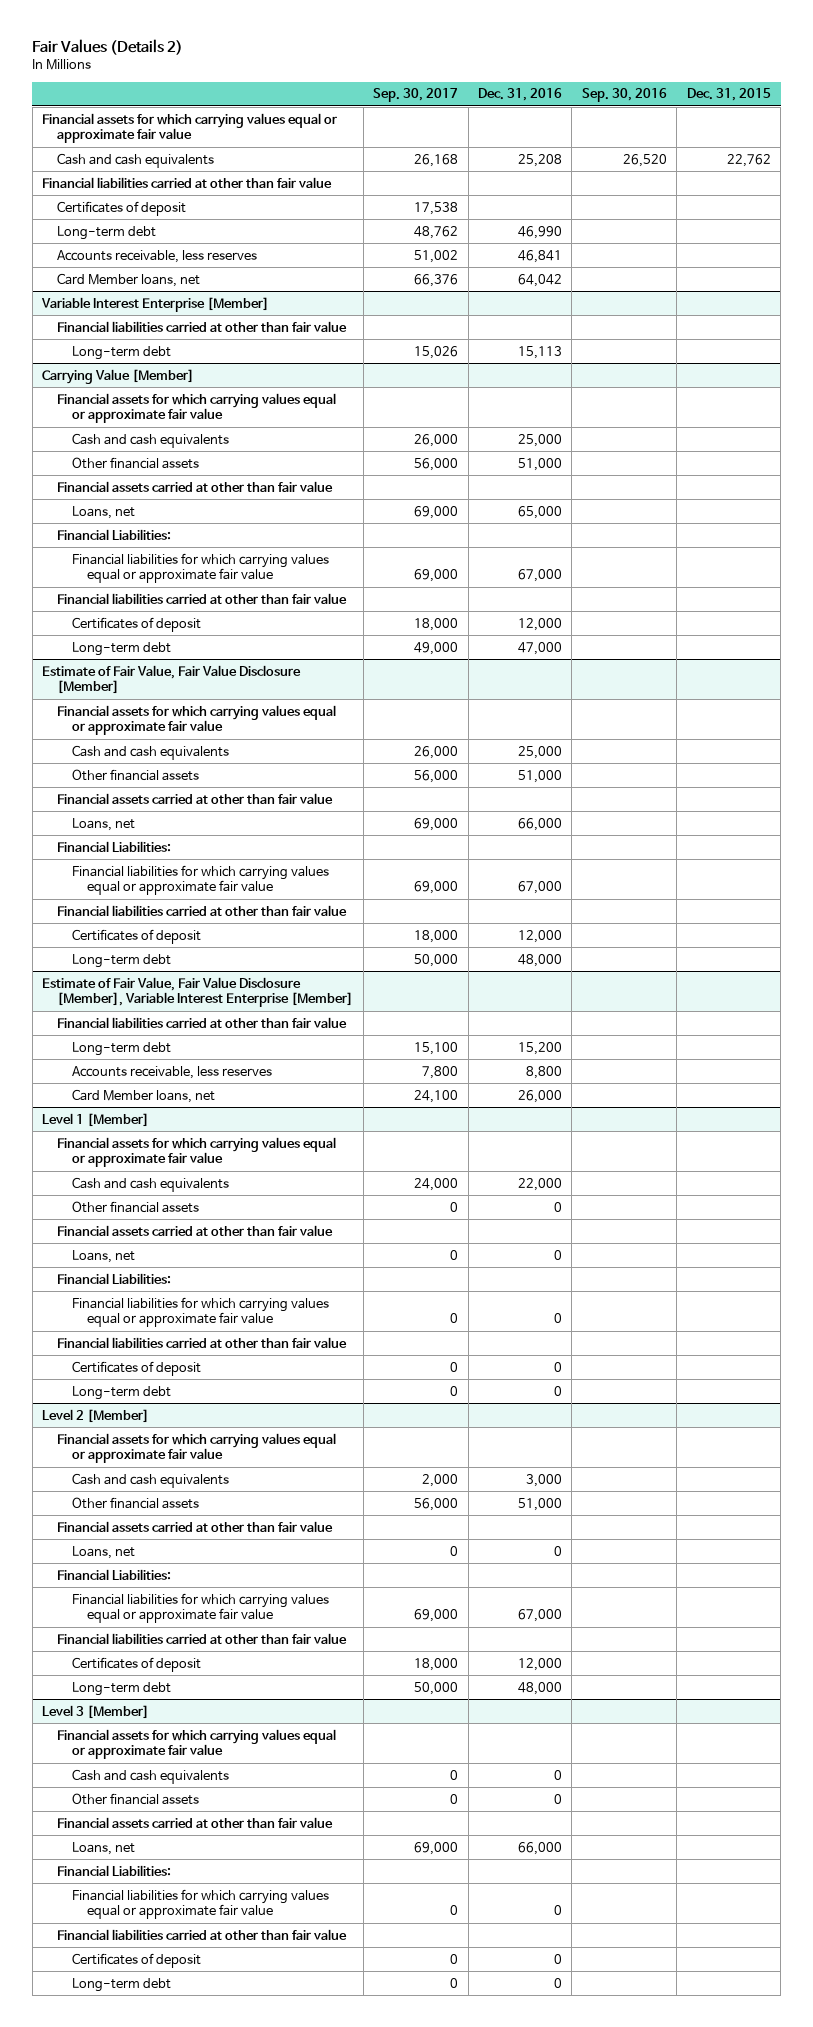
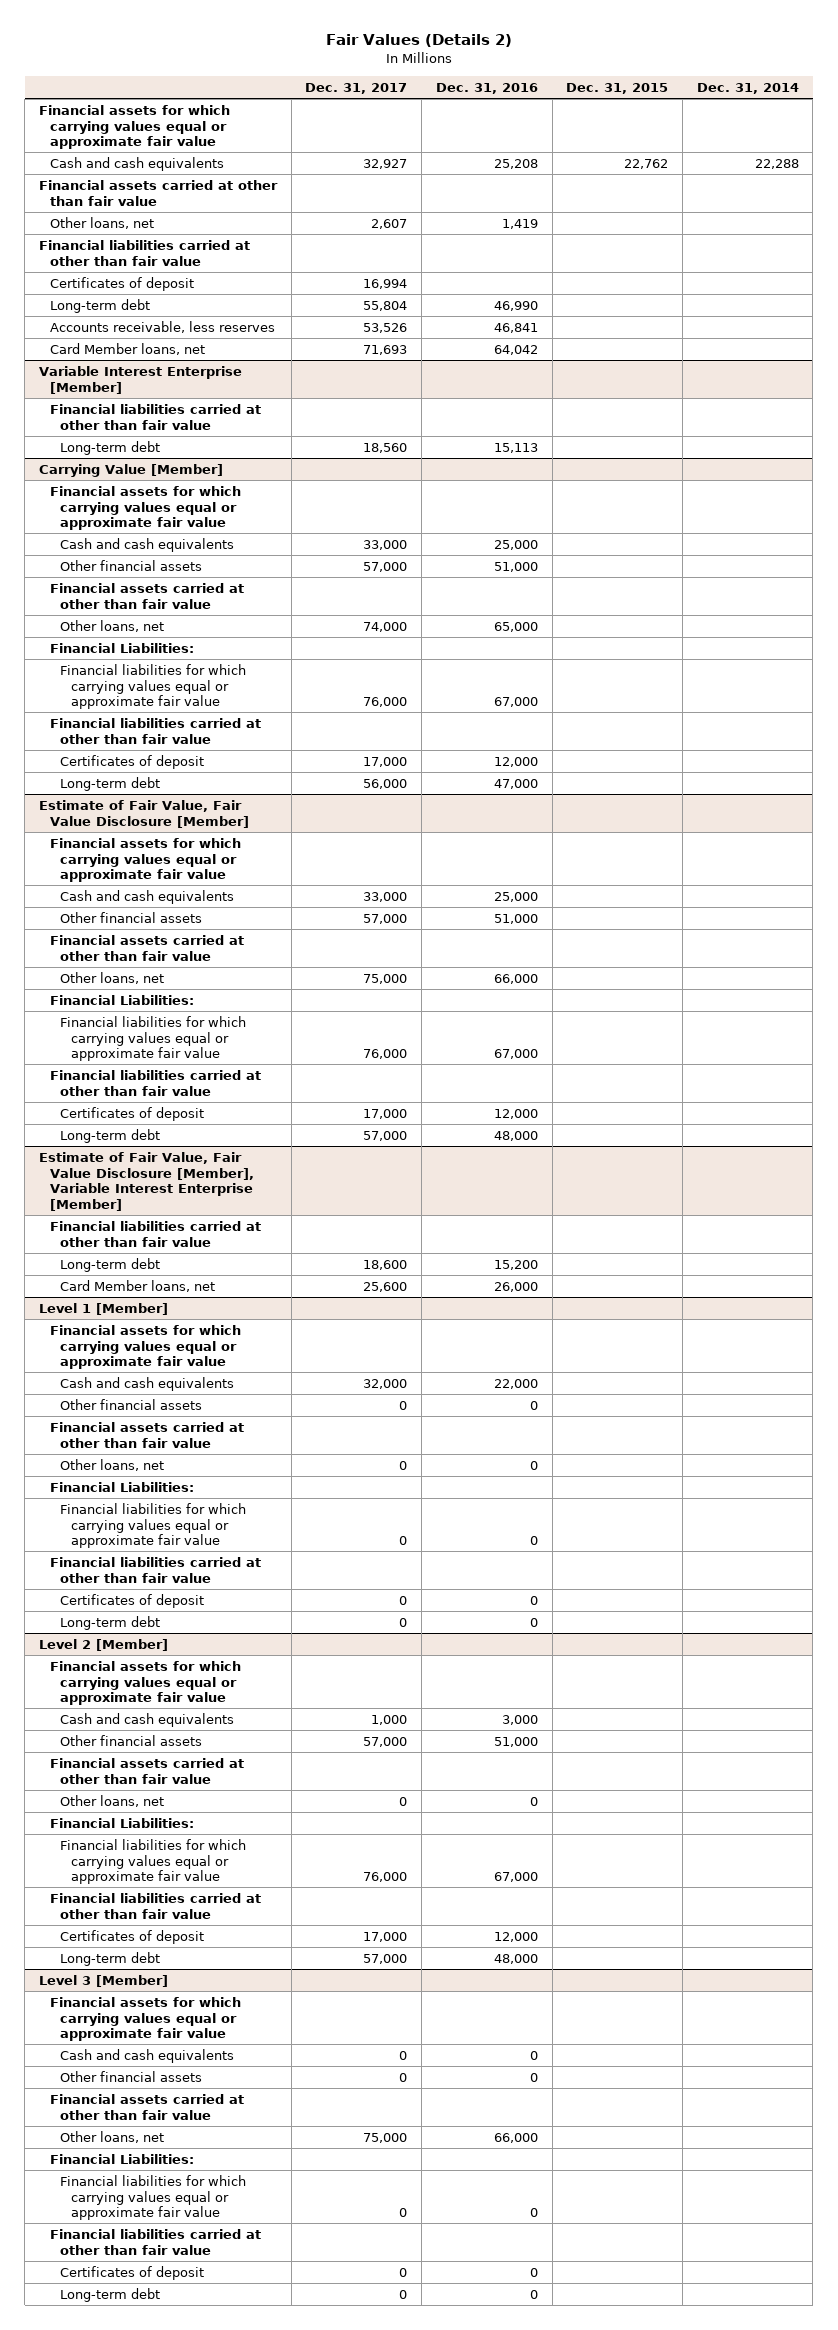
- | Sep. 30, 2017 | Dec. 31, 2016 | Sep. 30, 2016 | Dec. 31, 2015
+ | Dec. 31, 2017 | Dec. 31, 2016 | Dec. 31, 2015 | Dec. 31, 2014
+ Financial assets carried at other than fair value
+ Other loans, net | 2,607 | 1,419 | |
@ Carrying Value [Member]
- Loans, net | 69,000 | 65,000 | |
+ Other loans, net | 74,000 | 65,000 | |
@ Estimate of Fair Value, Fair Value Disclosure [Member]
- Loans, net | 69,000 | 66,000 | |
+ Other loans, net | 75,000 | 66,000 | |
@ Estimate of Fair Value, Fair Value Disclosure [Member], Variable Interest Enterprise [Member]
- Accounts receivable, less reserves | 7,800 | 8,800 | |
@ Level 1 [Member]
- Loans, net | 0 | 0 | |
+ Other loans, net | 0 | 0 | |
@ Level 2 [Member]
- Loans, net | 0 | 0 | |
+ Other loans, net | 0 | 0 | |
@ Level 3 [Member]
- Loans, net | 69,000 | 66,000 | |
+ Other loans, net | 75,000 | 66,000 | |

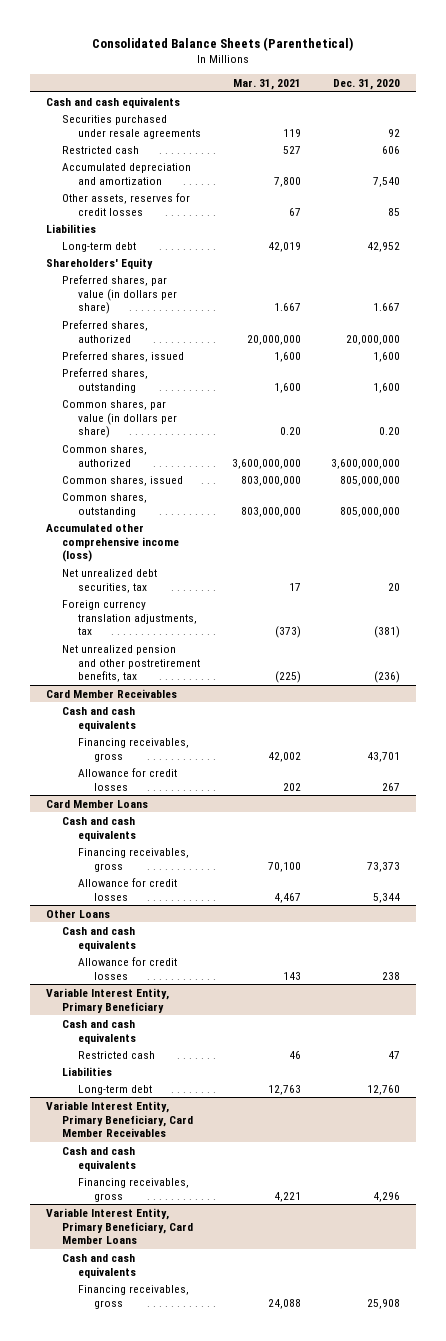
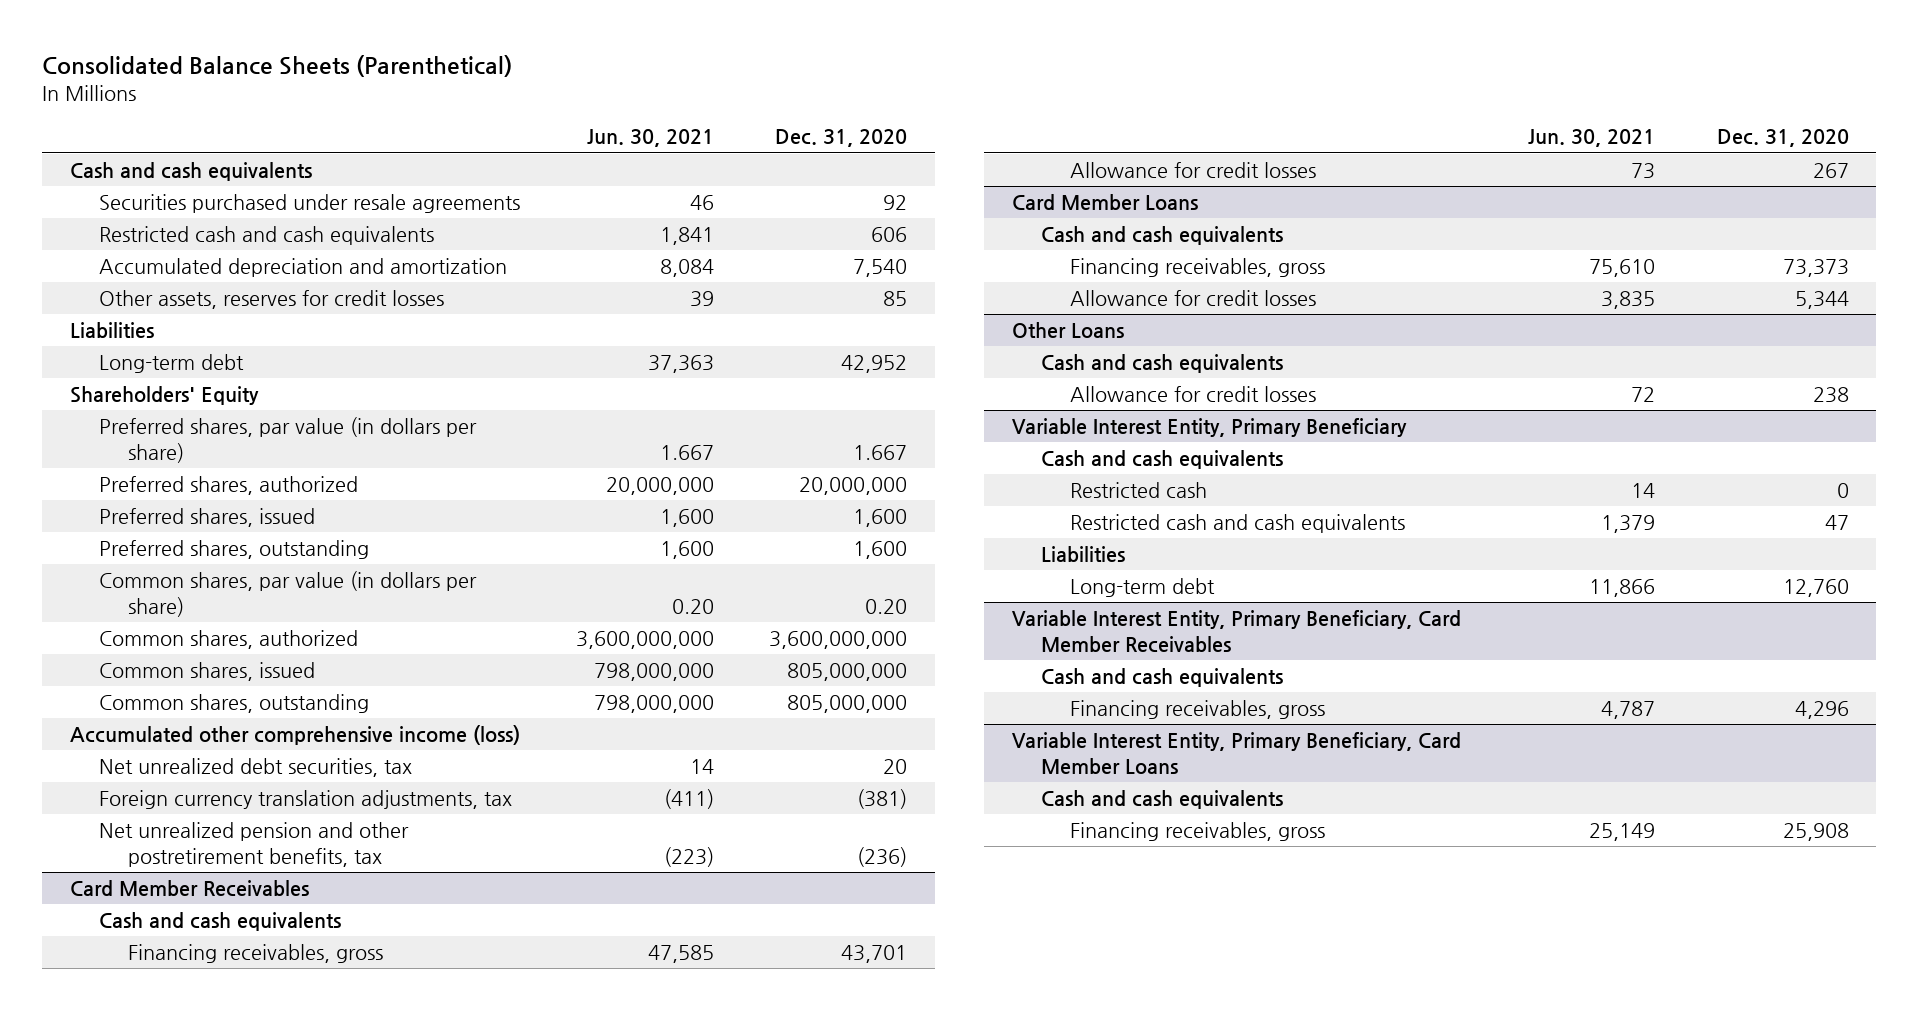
- | Mar. 31, 2021 | Dec. 31, 2020
+ | Jun. 30, 2021 | Dec. 31, 2020
- Restricted cash | 527 | 606
+ Restricted cash and cash equivalents | 1,841 | 606
@ Variable Interest Entity, Primary Beneficiary
- Restricted cash | 46 | 47
+ Restricted cash | 14 | 0
+ Restricted cash and cash equivalents | 1,379 | 47

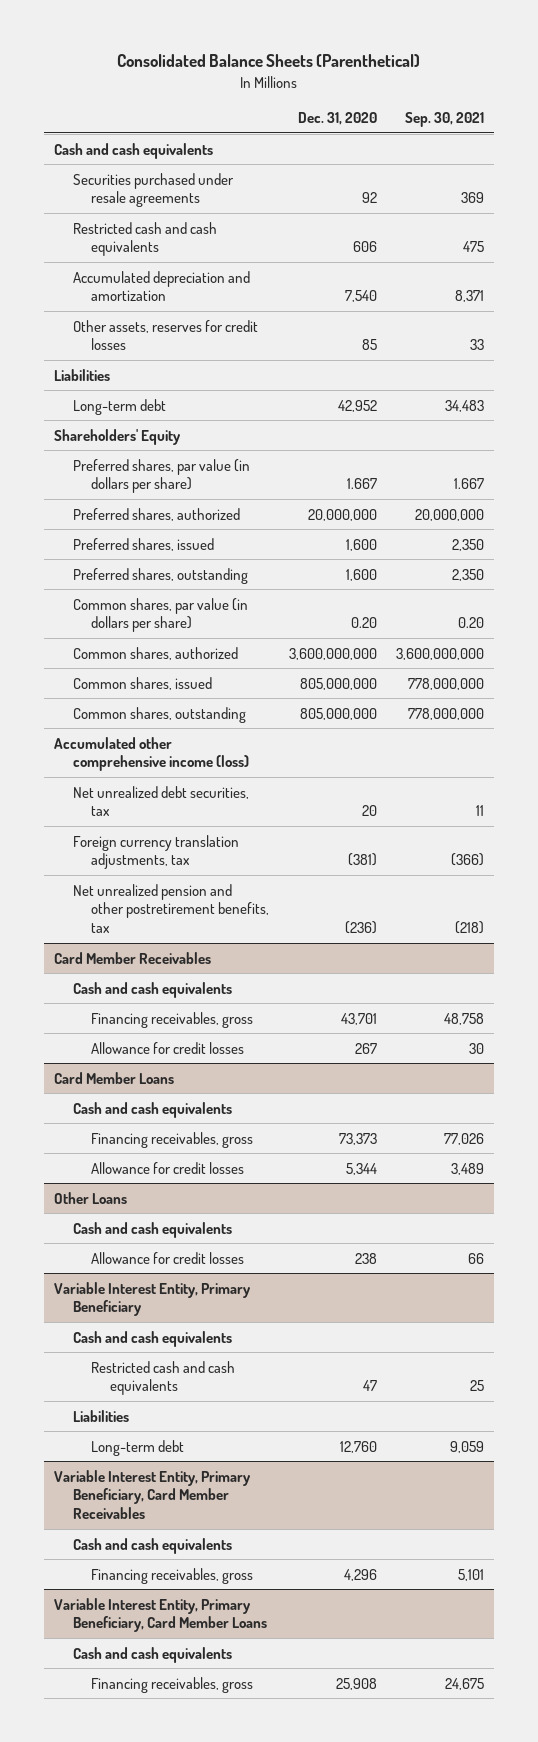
- | Jun. 30, 2021 | Dec. 31, 2020
+ | Dec. 31, 2020 | Sep. 30, 2021
@ Variable Interest Entity, Primary Beneficiary
- Restricted cash | 14 | 0

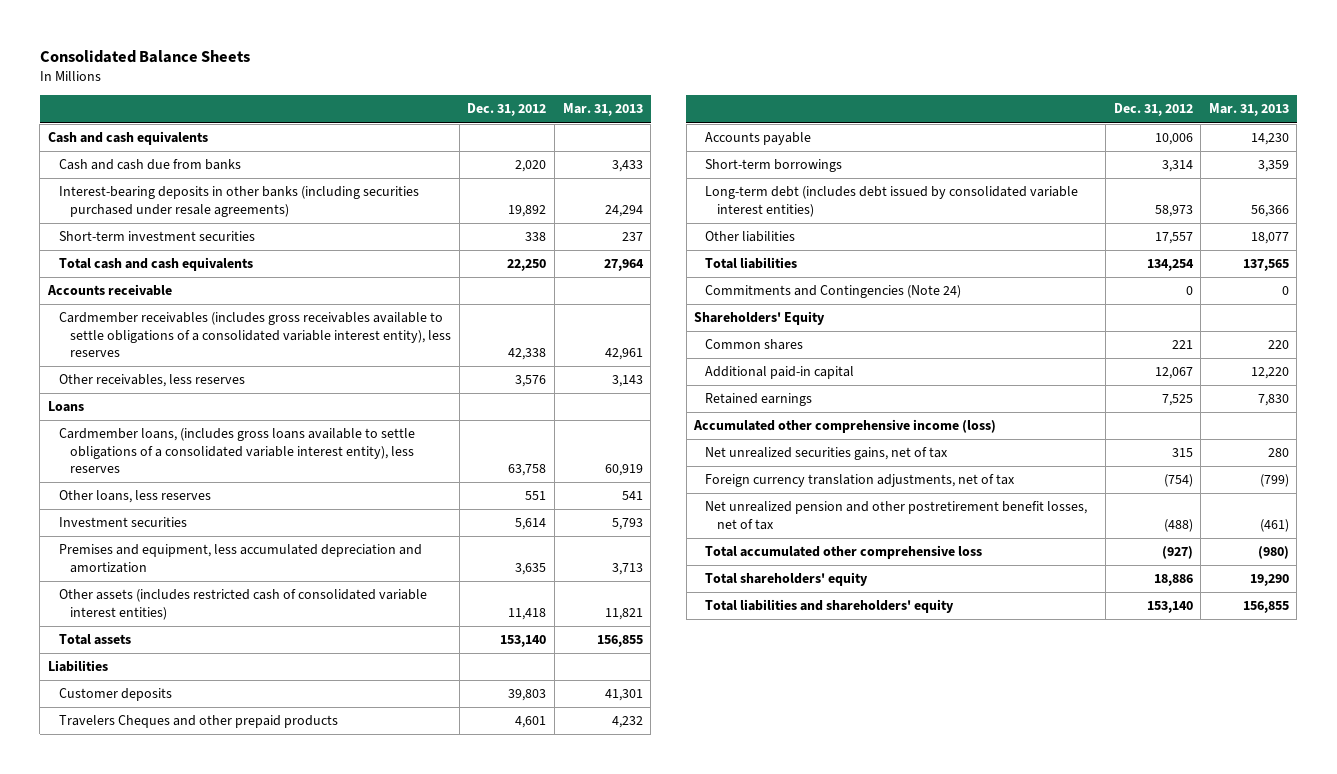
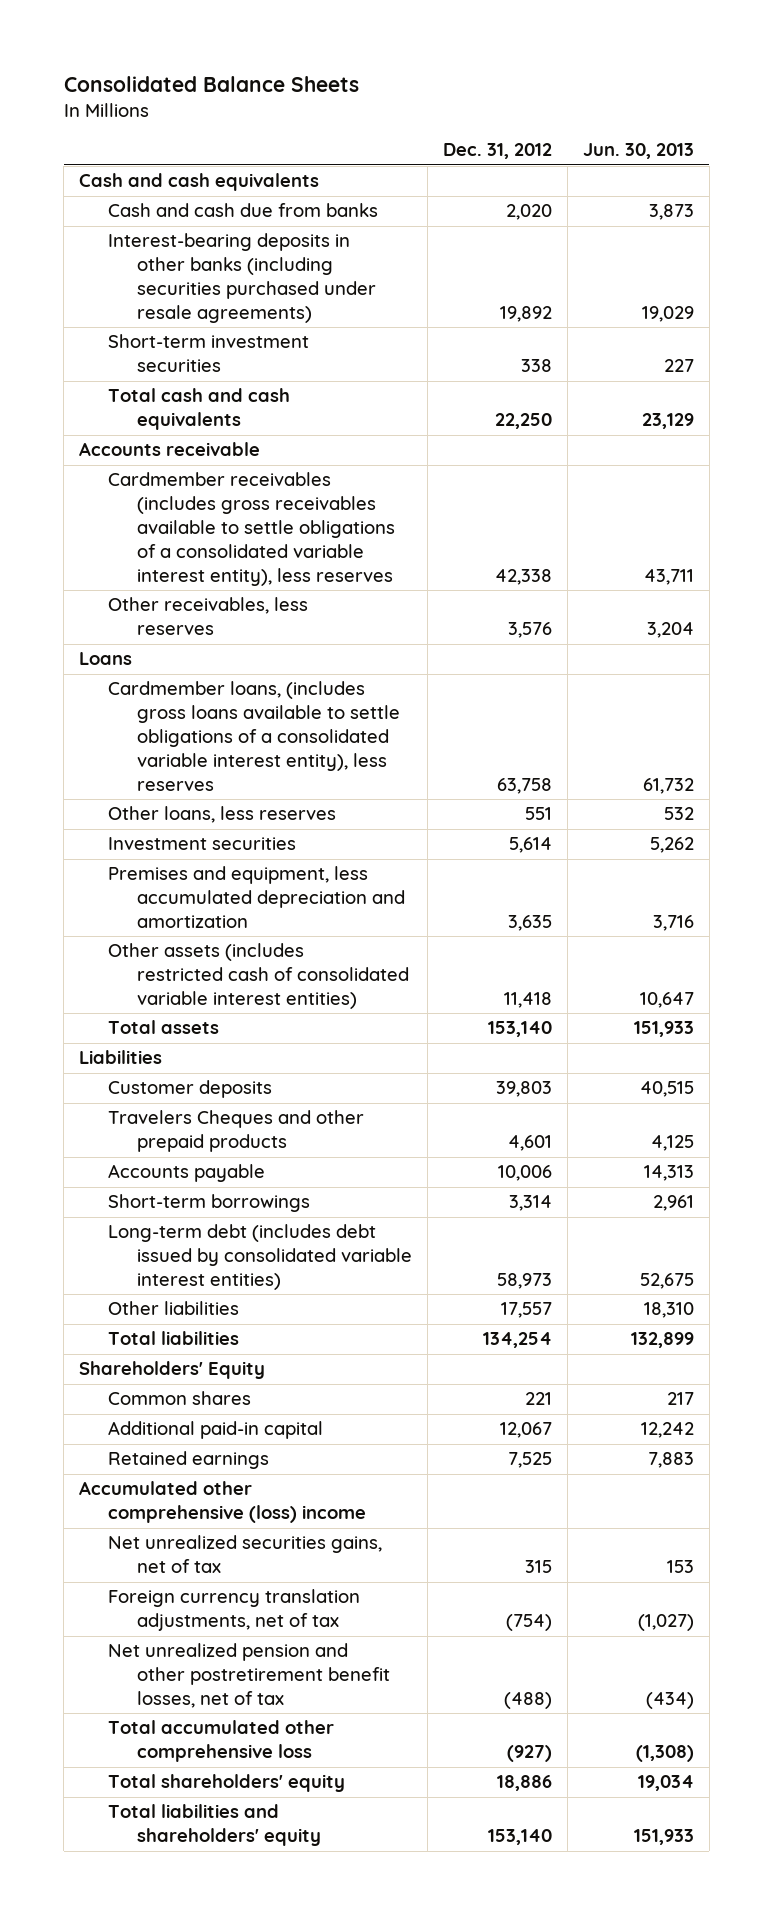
- | Dec. 31, 2012 | Mar. 31, 2013
+ | Dec. 31, 2012 | Jun. 30, 2013
- Commitments and Contingencies (Note 24) | 0 | 0
- Accumulated other comprehensive income (loss)
+ Accumulated other comprehensive (loss) income

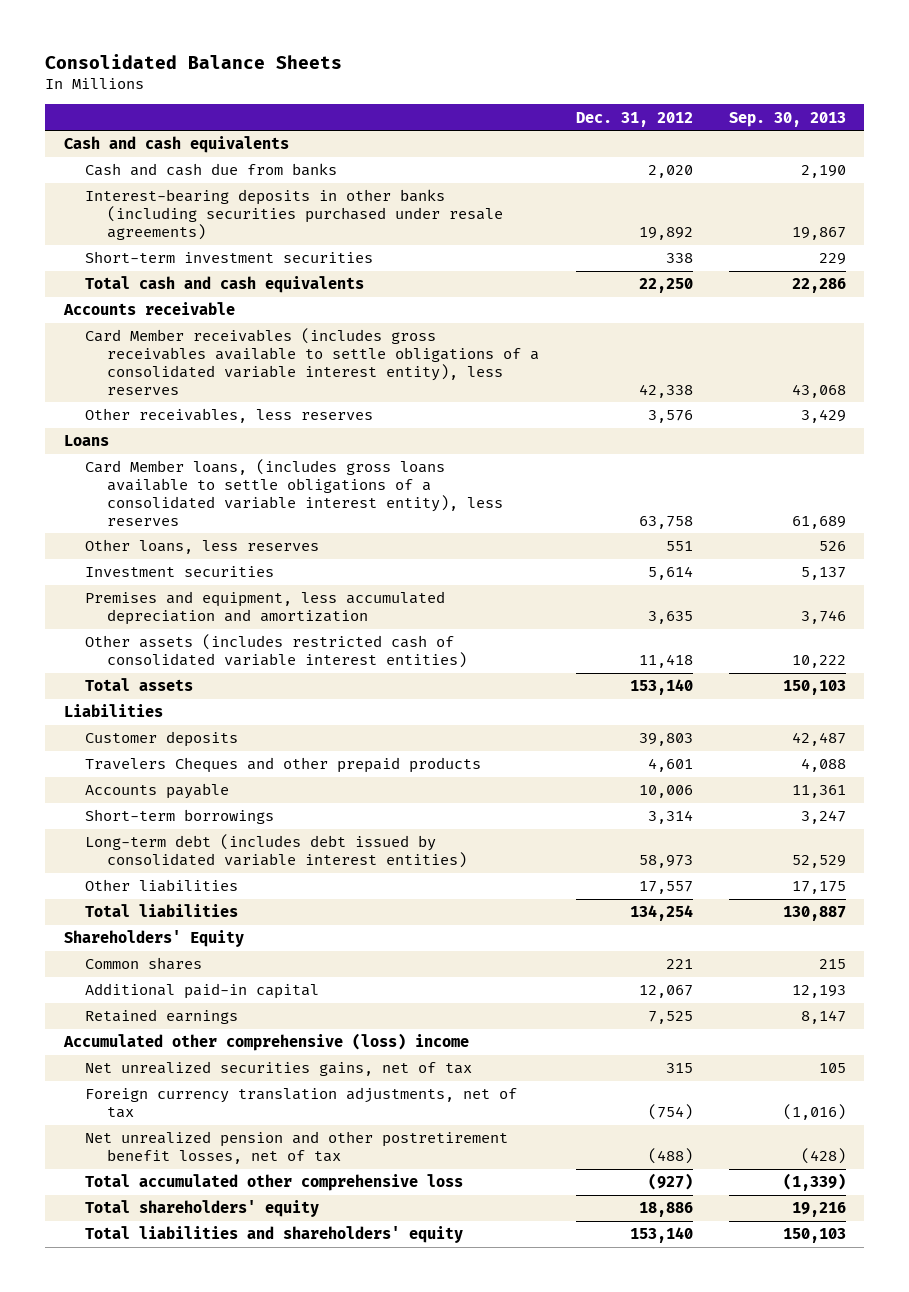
- | Dec. 31, 2012 | Jun. 30, 2013
+ | Dec. 31, 2012 | Sep. 30, 2013
- Cardmember receivables (includes gross receivables available to settle obligations of a consolidated variable interest entity), less reserves | 42,338 | 43,711
+ Card Member receivables (includes gross receivables available to settle obligations of a consolidated variable interest entity), less reserves | 42,338 | 43,068
- Cardmember loans, (includes gross loans available to settle obligations of a consolidated variable interest entity), less reserves | 63,758 | 61,732
+ Card Member loans, (includes gross loans available to settle obligations of a consolidated variable interest entity), less reserves | 63,758 | 61,689

